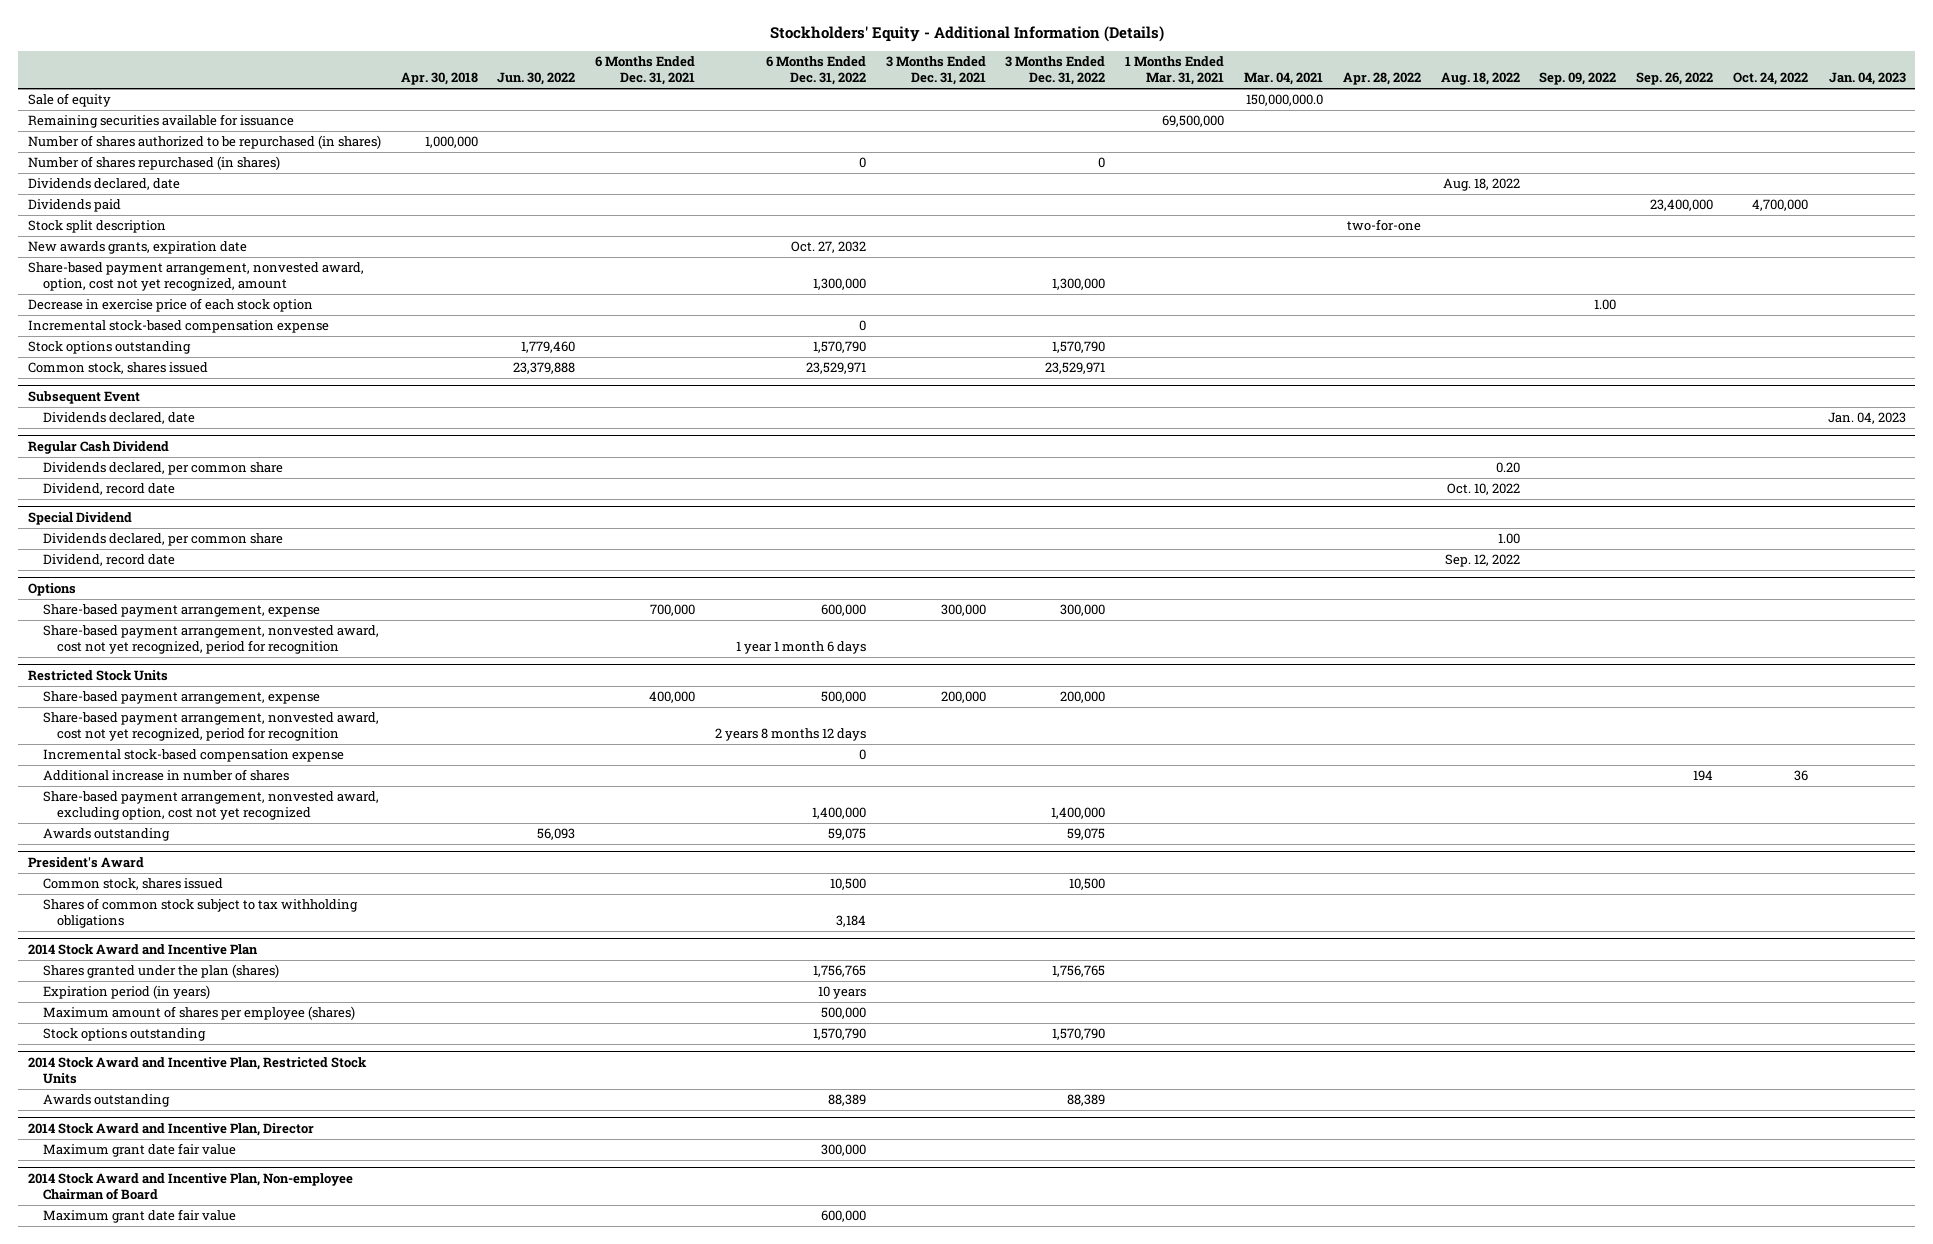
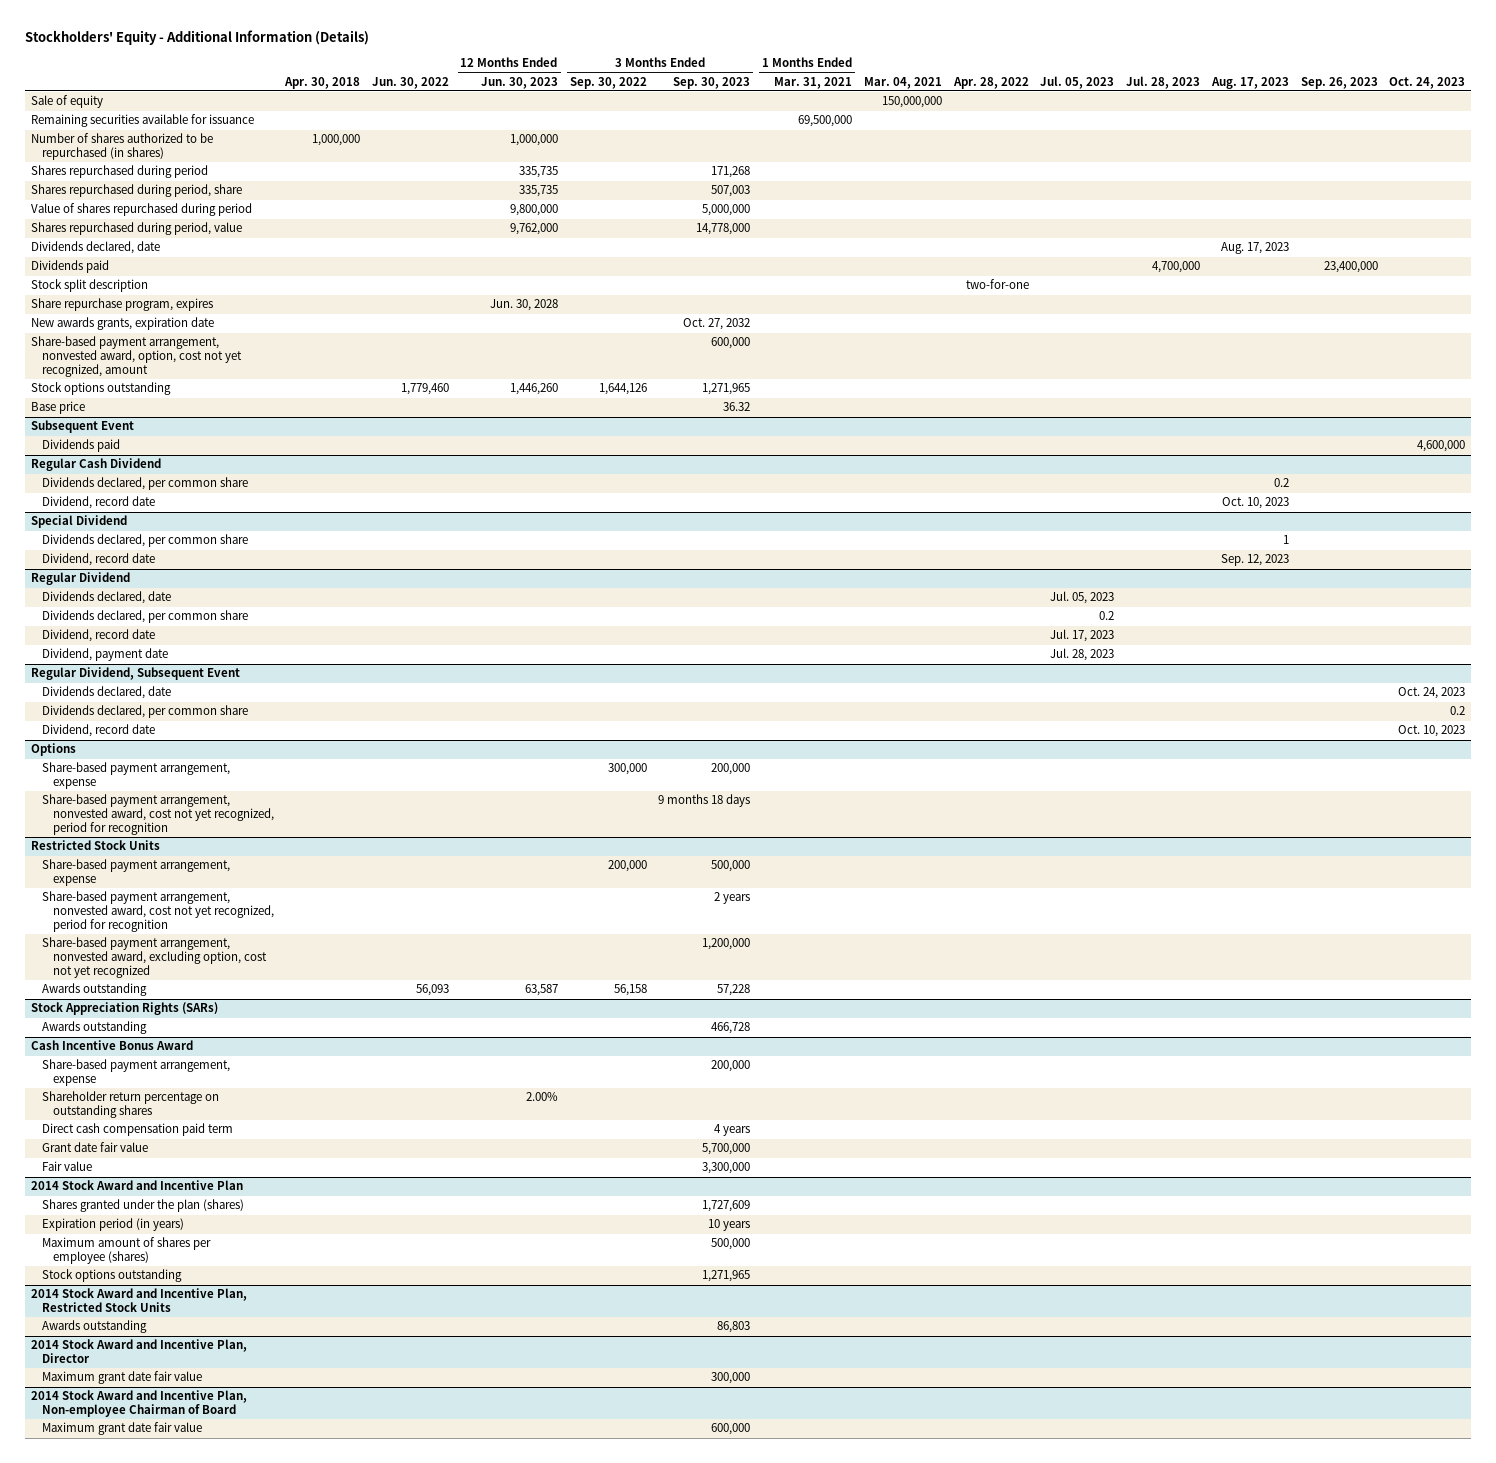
- | Apr. 30, 2018 | Jun. 30, 2022 | 6 Months Ended Dec. 31, 2021 | 6 Months Ended Dec. 31, 2022 | 3 Months Ended Dec. 31, 2021 | 3 Months Ended Dec. 31, 2022 | 1 Months Ended Mar. 31, 2021 | Mar. 04, 2021 | Apr. 28, 2022 | Aug. 18, 2022 | Sep. 09, 2022 | Sep. 26, 2022 | Oct. 24, 2022 | Jan. 04, 2023
+ | Apr. 30, 2018 | Jun. 30, 2022 | 12 Months Ended Jun. 30, 2023 | 3 Months Ended Sep. 30, 2022 | 3 Months Ended Sep. 30, 2023 | 1 Months Ended Mar. 31, 2021 | Mar. 04, 2021 | Apr. 28, 2022 | Jul. 05, 2023 | Jul. 28, 2023 | Aug. 17, 2023 | Sep. 26, 2023 | Oct. 24, 2023
- Sale of equity | | | | | | | | 150,000,000.0 | | | | | |
+ Sale of equity | | | | | | | 150,000,000 | | | | | |
- Number of shares repurchased (in shares) | | | | 0 | | 0 | | | | | | | |
+ Shares repurchased during period | | | 335,735 | | 171,268 | | | | | | | |
+ Shares repurchased during period, share | | | 335,735 | | 507,003 | | | | | | | |
+ Value of shares repurchased during period | | | 9,800,000 | | 5,000,000 | | | | | | | |
+ Shares repurchased during period, value | | | 9,762,000 | | 14,778,000 | | | | | | | |
+ Share repurchase program, expires | | | Jun. 30, 2028 | | | | | | | | | |
- Decrease in exercise price of each stock option | | | | | | | | | | | 1.00 | | |
- Incremental stock-based compensation expense | | | | 0 | | | | | | | | | |
- Common stock, shares issued | | 23,379,888 | | 23,529,971 | | 23,529,971 | | | | | | | |
+ Base price | | | | | 36.32 | | | | | | | |
@ Subsequent Event
- Dividends declared, date | | | | | | | | | | | | | | Jan. 04, 2023
+ Dividends paid | | | | | | | | | | | | | 4,600,000
+ Regular Dividend
+ Dividends declared, date | | | | | | | | | Jul. 05, 2023 | | | |
+ Dividends declared, per common share | | | | | | | | | 0.2 | | | |
+ Dividend, record date | | | | | | | | | Jul. 17, 2023 | | | |
+ Dividend, payment date | | | | | | | | | Jul. 28, 2023 | | | |
+ Regular Dividend, Subsequent Event
+ Dividends declared, date | | | | | | | | | | | | | Oct. 24, 2023
+ Dividends declared, per common share | | | | | | | | | | | | | 0.2
+ Dividend, record date | | | | | | | | | | | | | Oct. 10, 2023
@ Restricted Stock Units
- Incremental stock-based compensation expense | | | | 0 | | | | | | | | | |
- Additional increase in number of shares | | | | | | | | | | | | 194 | 36 |
- President's Award
- Common stock, shares issued | | | | 10,500 | | 10,500 | | | | | | | |
- Shares of common stock subject to tax withholding obligations | | | | 3,184 | | | | | | | | | |
+ Stock Appreciation Rights (SARs)
+ Awards outstanding | | | | | 466,728 | | | | | | | |
+ Cash Incentive Bonus Award
+ Share-based payment arrangement, expense | | | | | 200,000 | | | | | | | |
+ Shareholder return percentage on outstanding shares | | | 2.00% | | | | | | | | | |
+ Direct cash compensation paid term | | | | | 4 years | | | | | | | |
+ Grant date fair value | | | | | 5,700,000 | | | | | | | |
+ Fair value | | | | | 3,300,000 | | | | | | | |

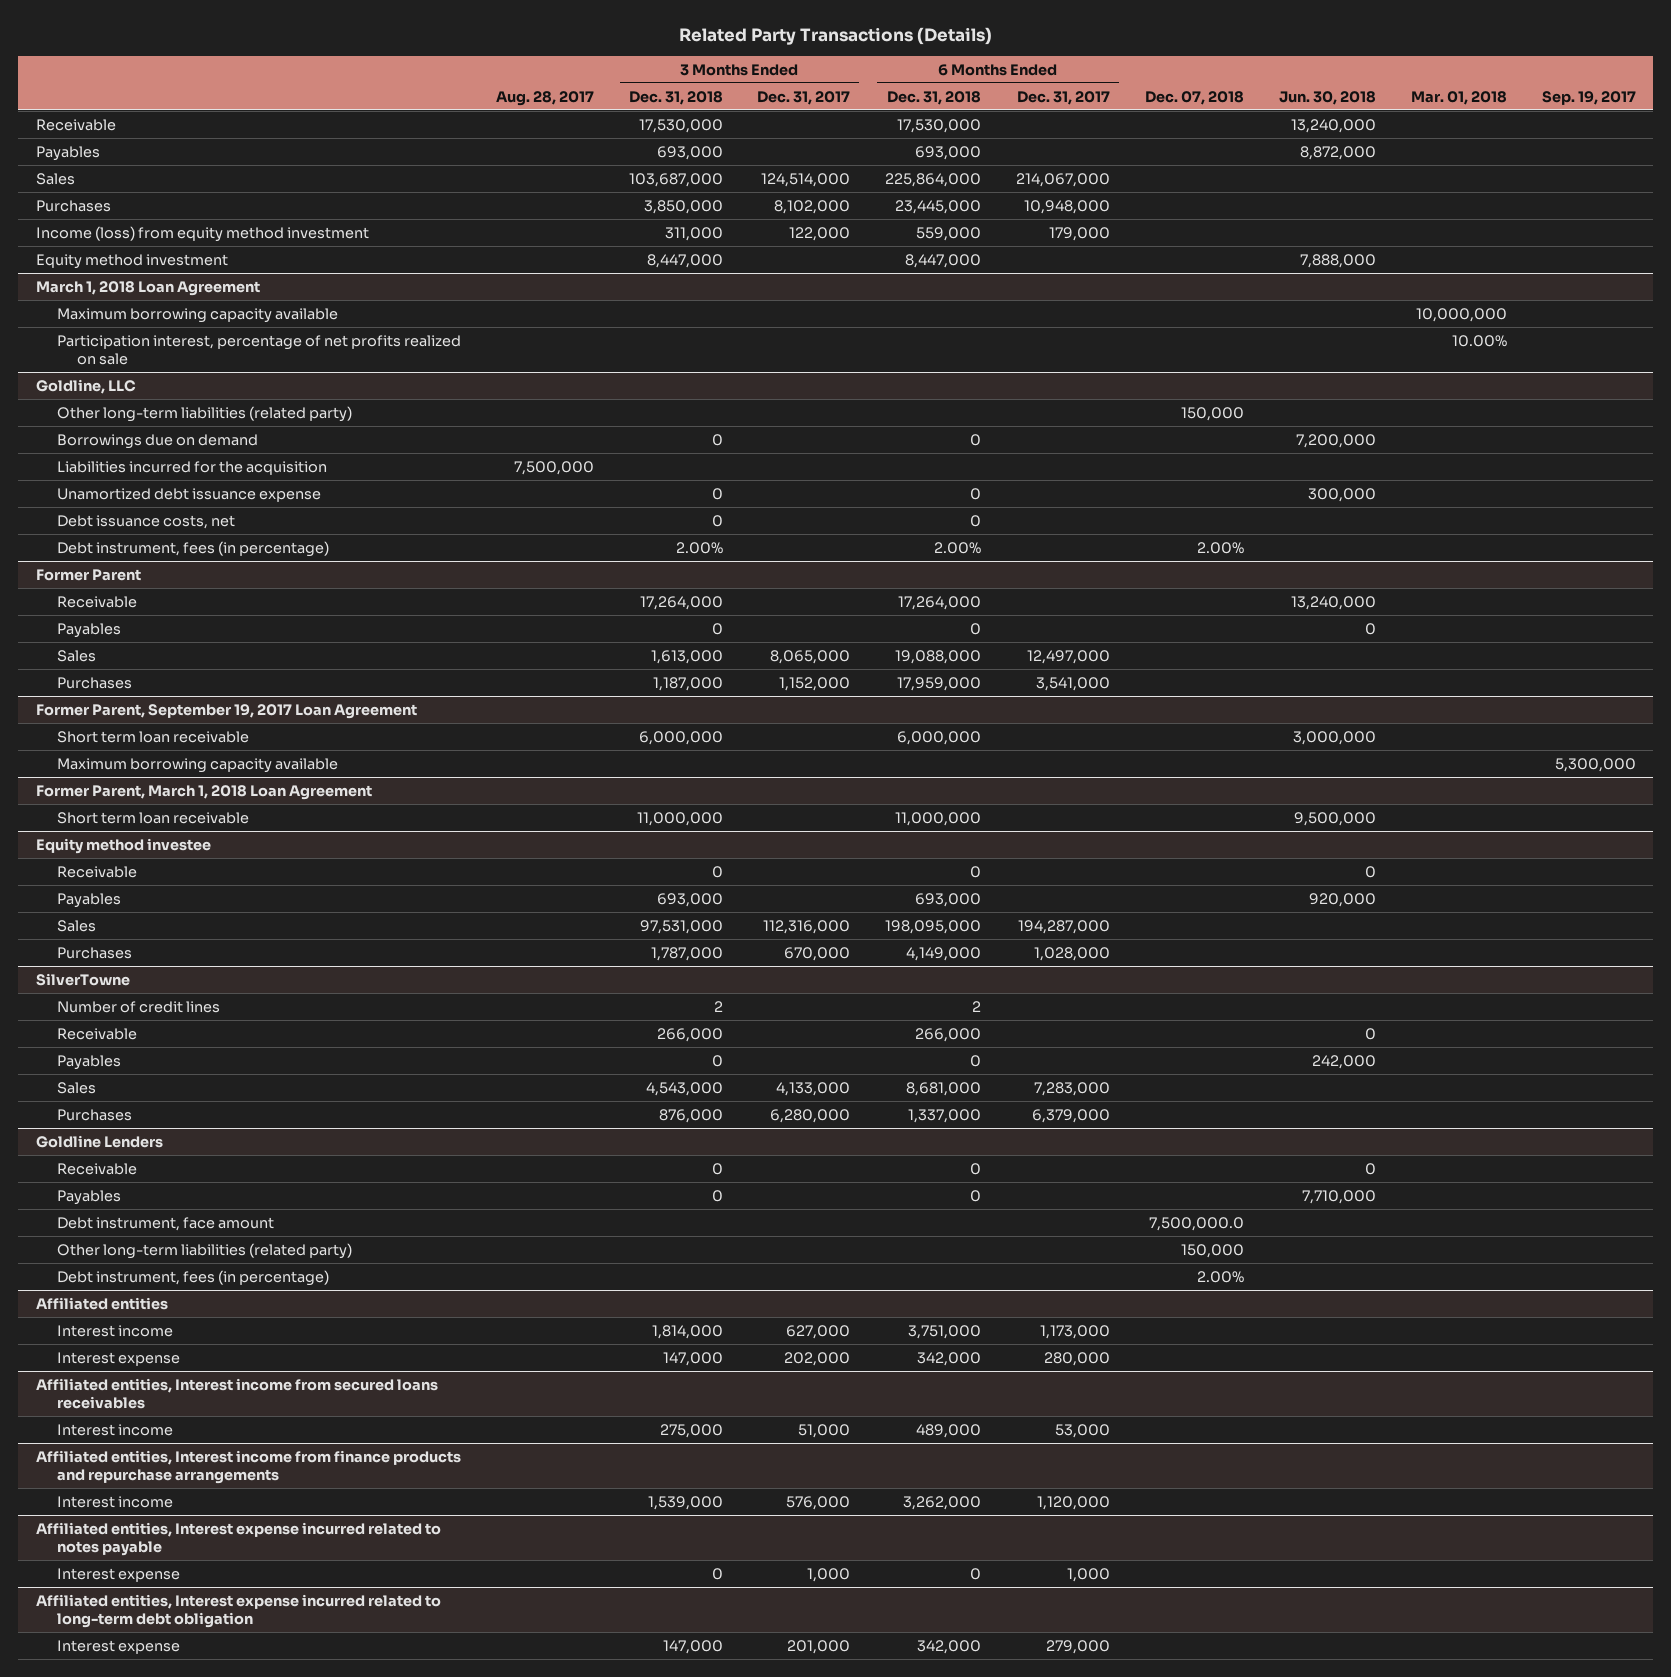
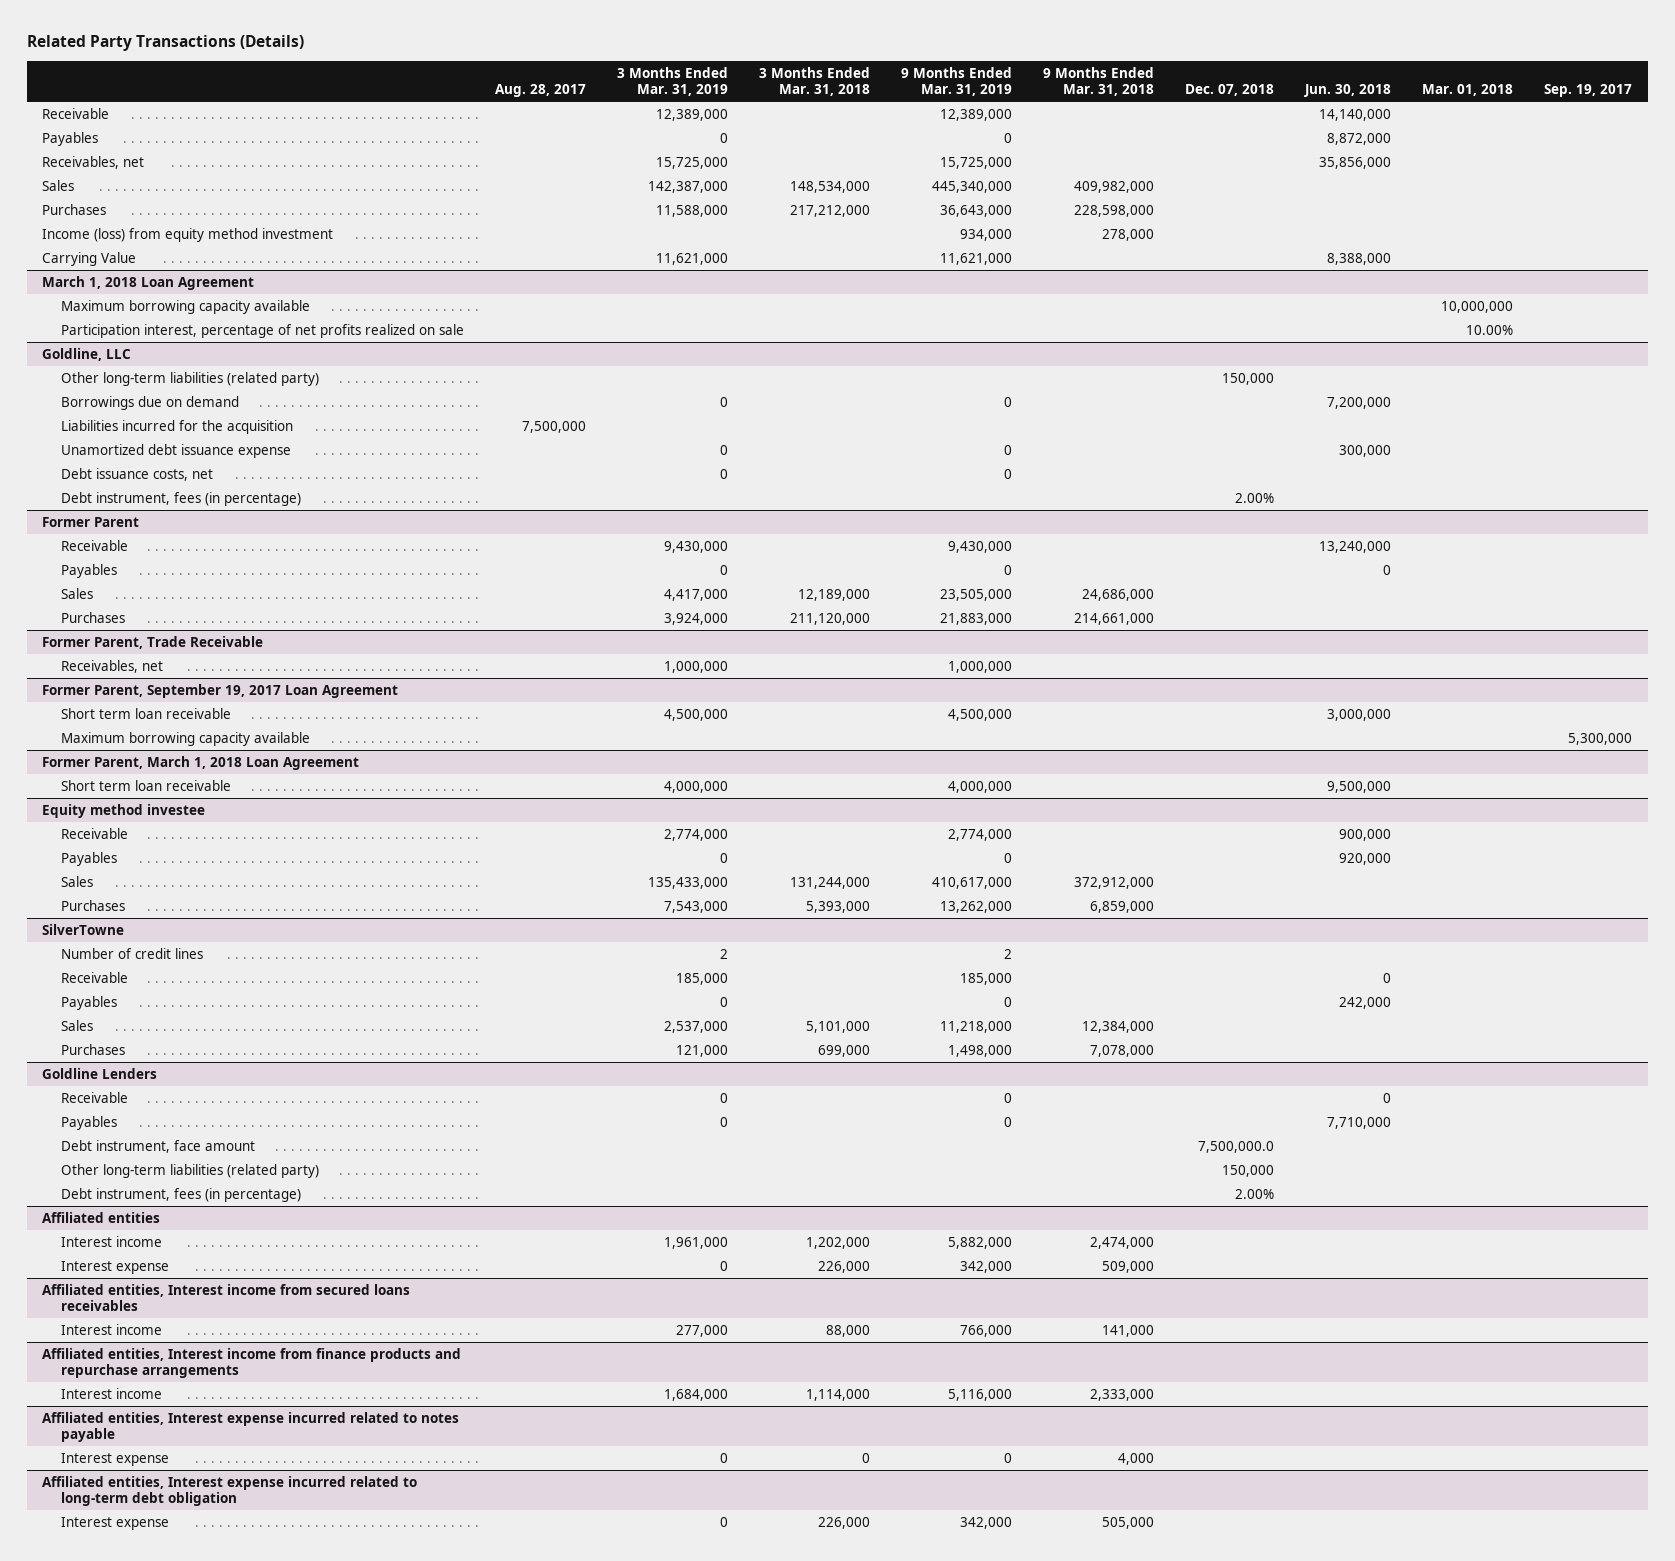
- | Aug. 28, 2017 | 3 Months Ended Dec. 31, 2018 | 3 Months Ended Dec. 31, 2017 | 6 Months Ended Dec. 31, 2018 | 6 Months Ended Dec. 31, 2017 | Dec. 07, 2018 | Jun. 30, 2018 | Mar. 01, 2018 | Sep. 19, 2017
+ | Aug. 28, 2017 | 3 Months Ended Mar. 31, 2019 | 3 Months Ended Mar. 31, 2018 | 9 Months Ended Mar. 31, 2019 | 9 Months Ended Mar. 31, 2018 | Dec. 07, 2018 | Jun. 30, 2018 | Mar. 01, 2018 | Sep. 19, 2017
- Receivable | | 17,530,000 | | 17,530,000 | | | 13,240,000 | |
+ Receivable | | 12,389,000 | | 12,389,000 | | | 14,140,000 | |
+ Receivables, net | | 15,725,000 | | 15,725,000 | | | 35,856,000 | |
- Equity method investment | | 8,447,000 | | 8,447,000 | | | 7,888,000 | |
+ Carrying Value | | 11,621,000 | | 11,621,000 | | | 8,388,000 | |
+ Former Parent, Trade Receivable
+ Receivables, net | | 1,000,000 | | 1,000,000 | | | | |
@ Equity method investee
- Receivable | | 0 | | 0 | | | 0 | |
+ Receivable | | 2,774,000 | | 2,774,000 | | | 900,000 | |

